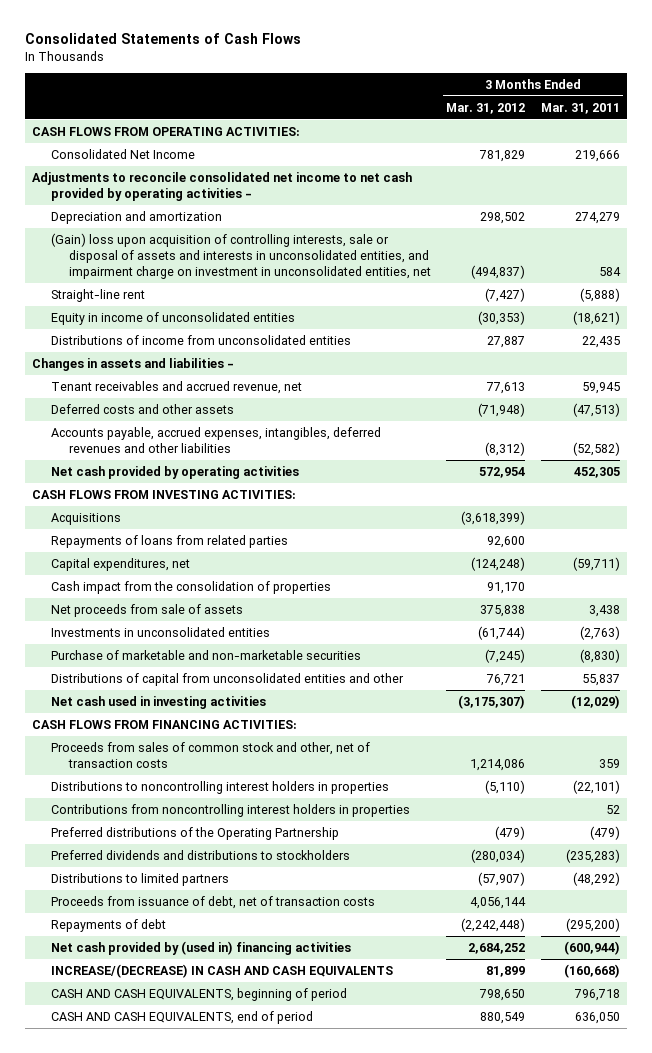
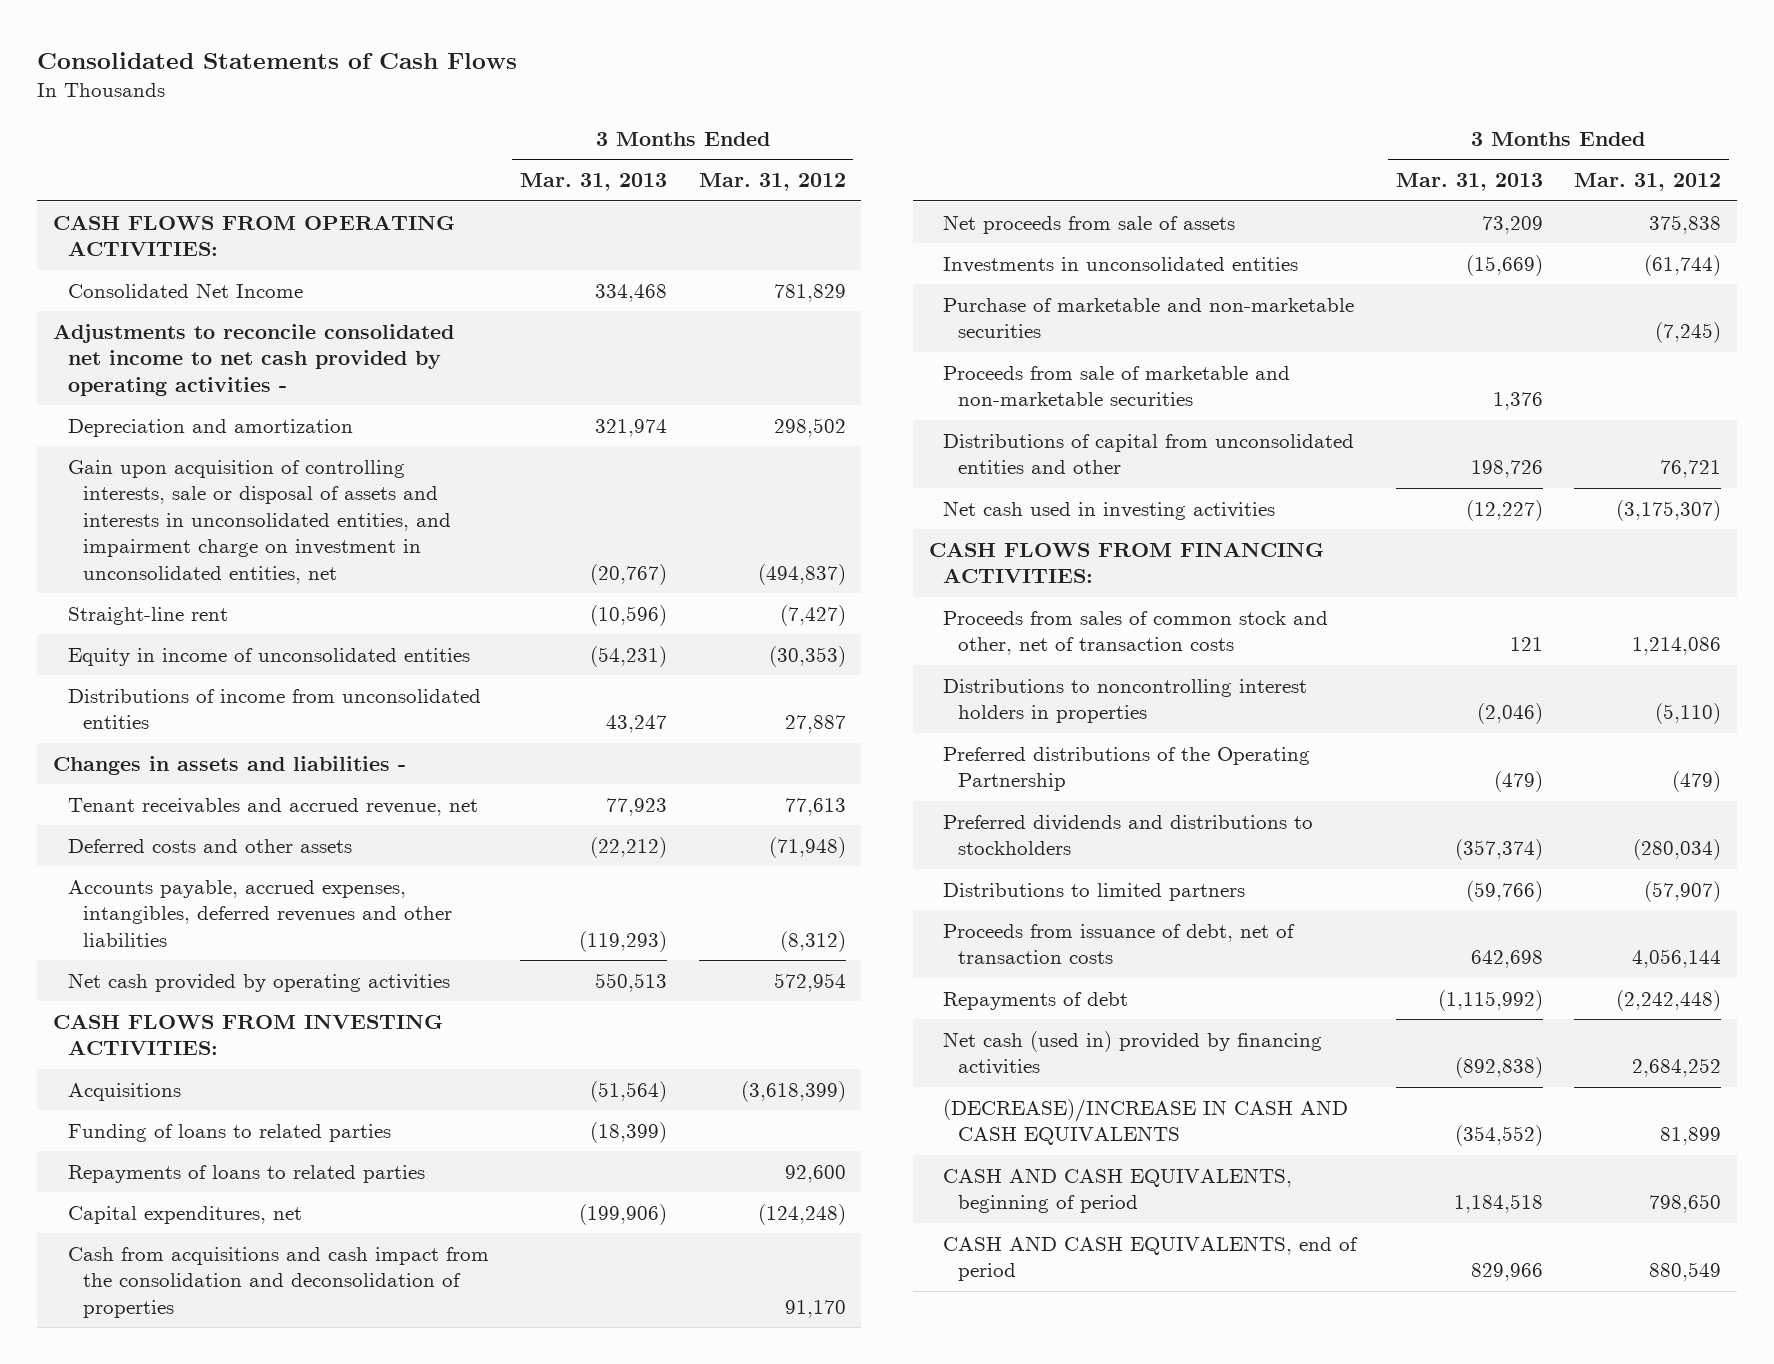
- | 3 Months Ended Mar. 31, 2012 | 3 Months Ended Mar. 31, 2011
+ | 3 Months Ended Mar. 31, 2013 | 3 Months Ended Mar. 31, 2012
- (Gain) loss upon acquisition of controlling interests, sale or disposal of assets and interests in unconsolidated entities, and impairment charge on investment in unconsolidated entities, net | (494,837) | 584
+ Gain upon acquisition of controlling interests, sale or disposal of assets and interests in unconsolidated entities, and impairment charge on investment in unconsolidated entities, net | (20,767) | (494,837)
- Repayments of loans from related parties | 92,600 |
+ Funding of loans to related parties | (18,399) |
+ Repayments of loans to related parties | | 92,600
- Cash impact from the consolidation of properties | 91,170 |
+ Cash from acquisitions and cash impact from the consolidation and deconsolidation of properties | | 91,170
+ Proceeds from sale of marketable and non-marketable securities | 1,376 |
- Contributions from noncontrolling interest holders in properties | | 52
- Net cash provided by (used in) financing activities | 2,684,252 | (600,944)
- INCREASE/(DECREASE) IN CASH AND CASH EQUIVALENTS | 81,899 | (160,668)
+ Net cash (used in) provided by financing activities | (892,838) | 2,684,252
+ (DECREASE)/INCREASE IN CASH AND CASH EQUIVALENTS | (354,552) | 81,899

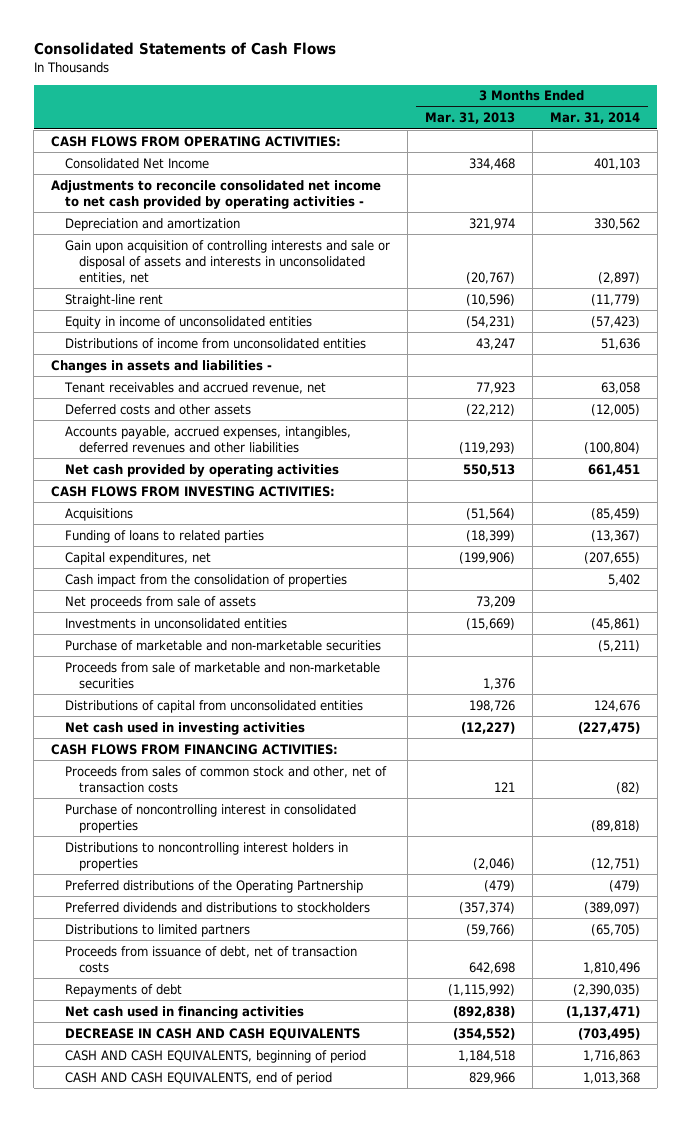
- | 3 Months Ended Mar. 31, 2013 | 3 Months Ended Mar. 31, 2012
+ | 3 Months Ended Mar. 31, 2013 | 3 Months Ended Mar. 31, 2014
- Gain upon acquisition of controlling interests, sale or disposal of assets and interests in unconsolidated entities, and impairment charge on investment in unconsolidated entities, net | (20,767) | (494,837)
+ Gain upon acquisition of controlling interests and sale or disposal of assets and interests in unconsolidated entities, net | (20,767) | (2,897)
- Repayments of loans to related parties | | 92,600
- Cash from acquisitions and cash impact from the consolidation and deconsolidation of properties | | 91,170
+ Cash impact from the consolidation of properties | | 5,402
- Distributions of capital from unconsolidated entities and other | 198,726 | 76,721
+ Distributions of capital from unconsolidated entities | 198,726 | 124,676
+ Purchase of noncontrolling interest in consolidated properties | | (89,818)
- Net cash (used in) provided by financing activities | (892,838) | 2,684,252
- (DECREASE)/INCREASE IN CASH AND CASH EQUIVALENTS | (354,552) | 81,899
+ Net cash used in financing activities | (892,838) | (1,137,471)
+ DECREASE IN CASH AND CASH EQUIVALENTS | (354,552) | (703,495)

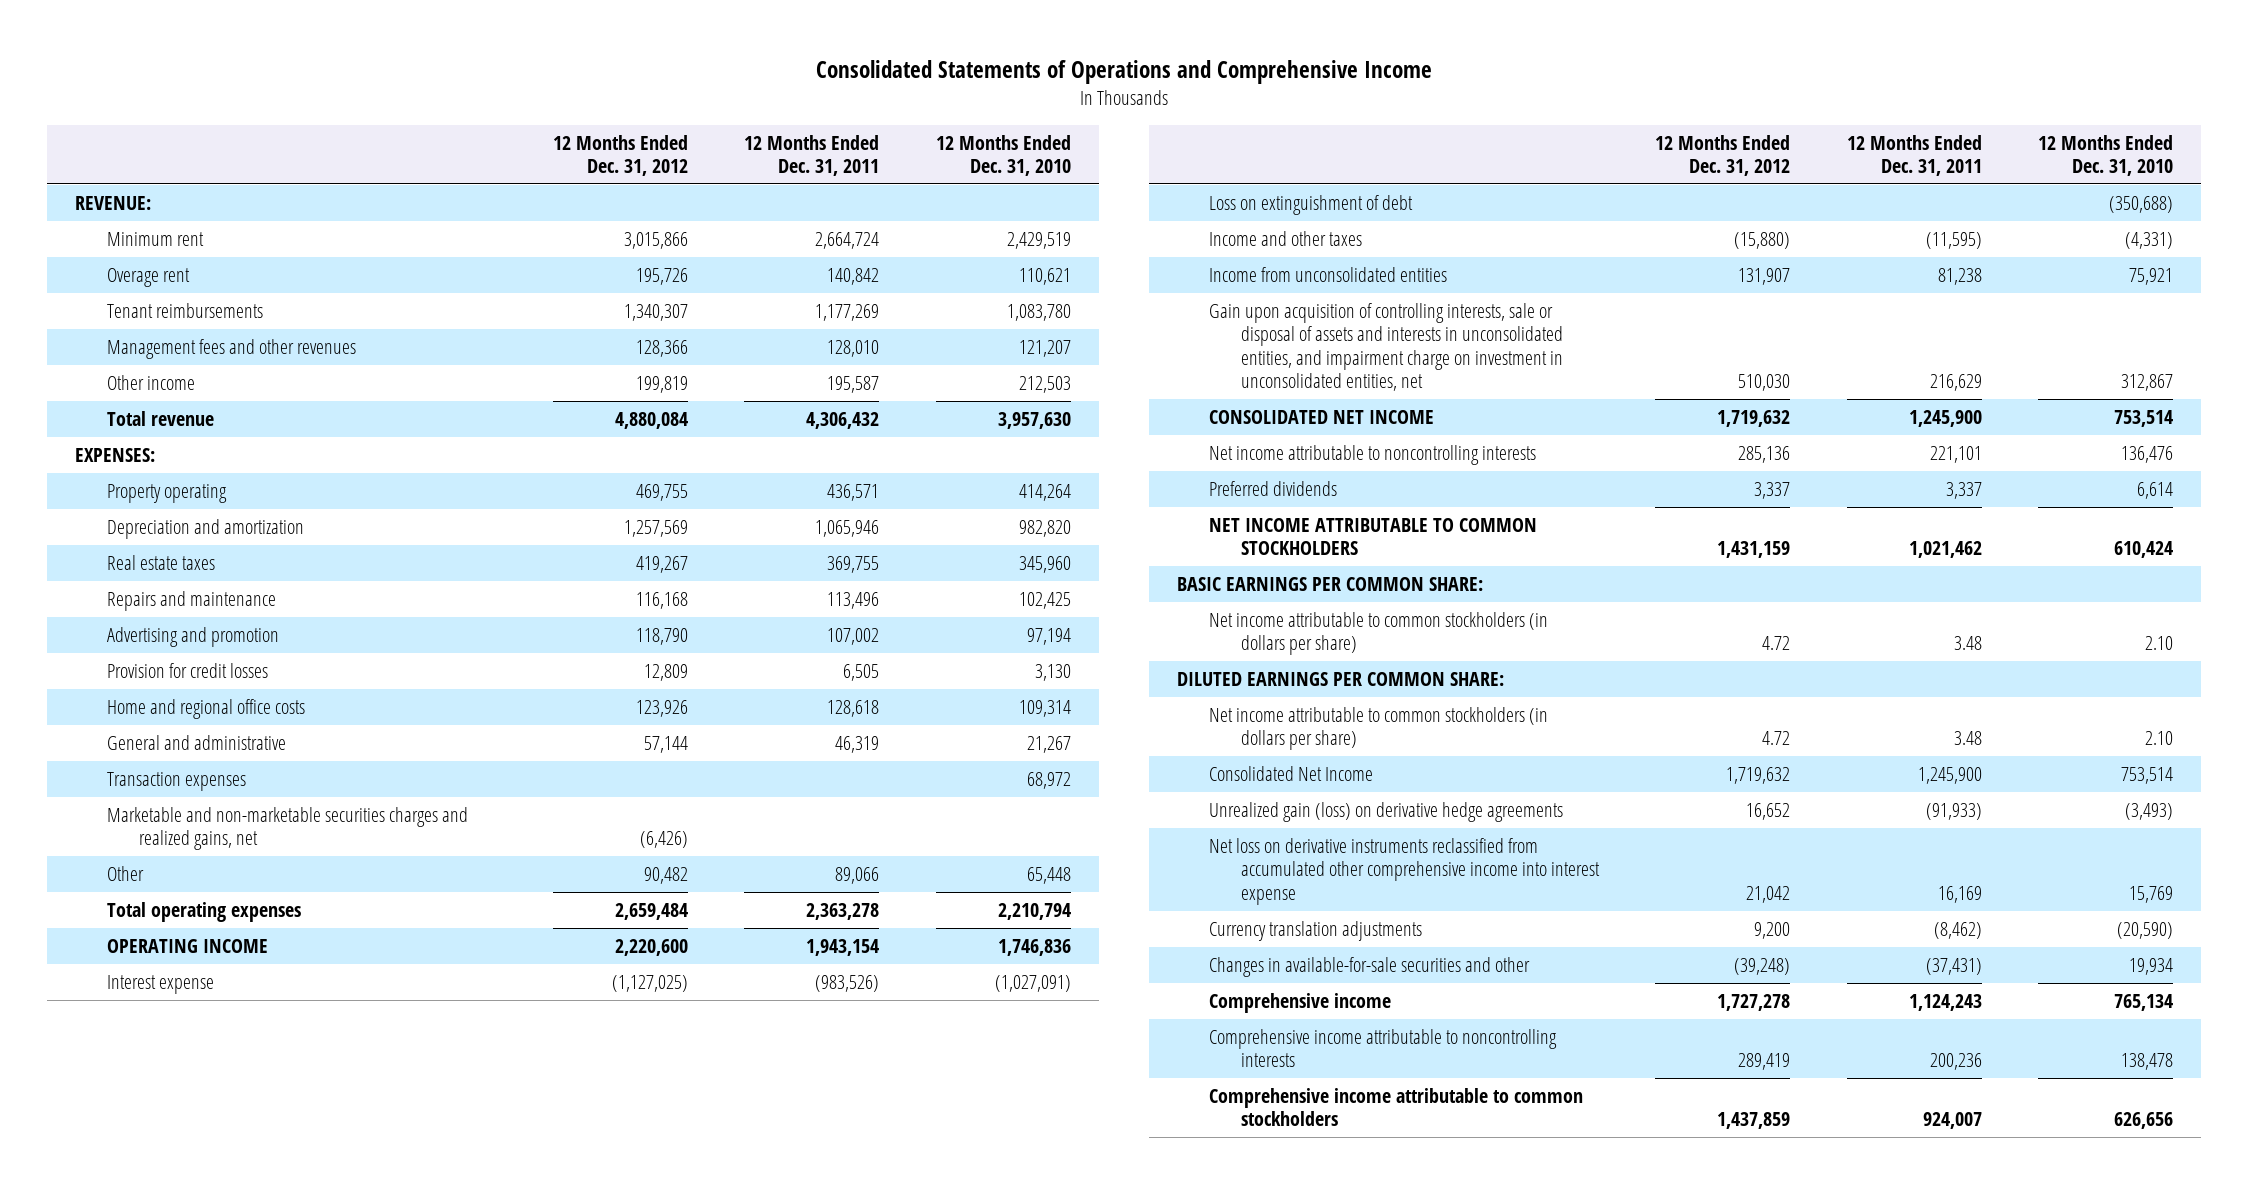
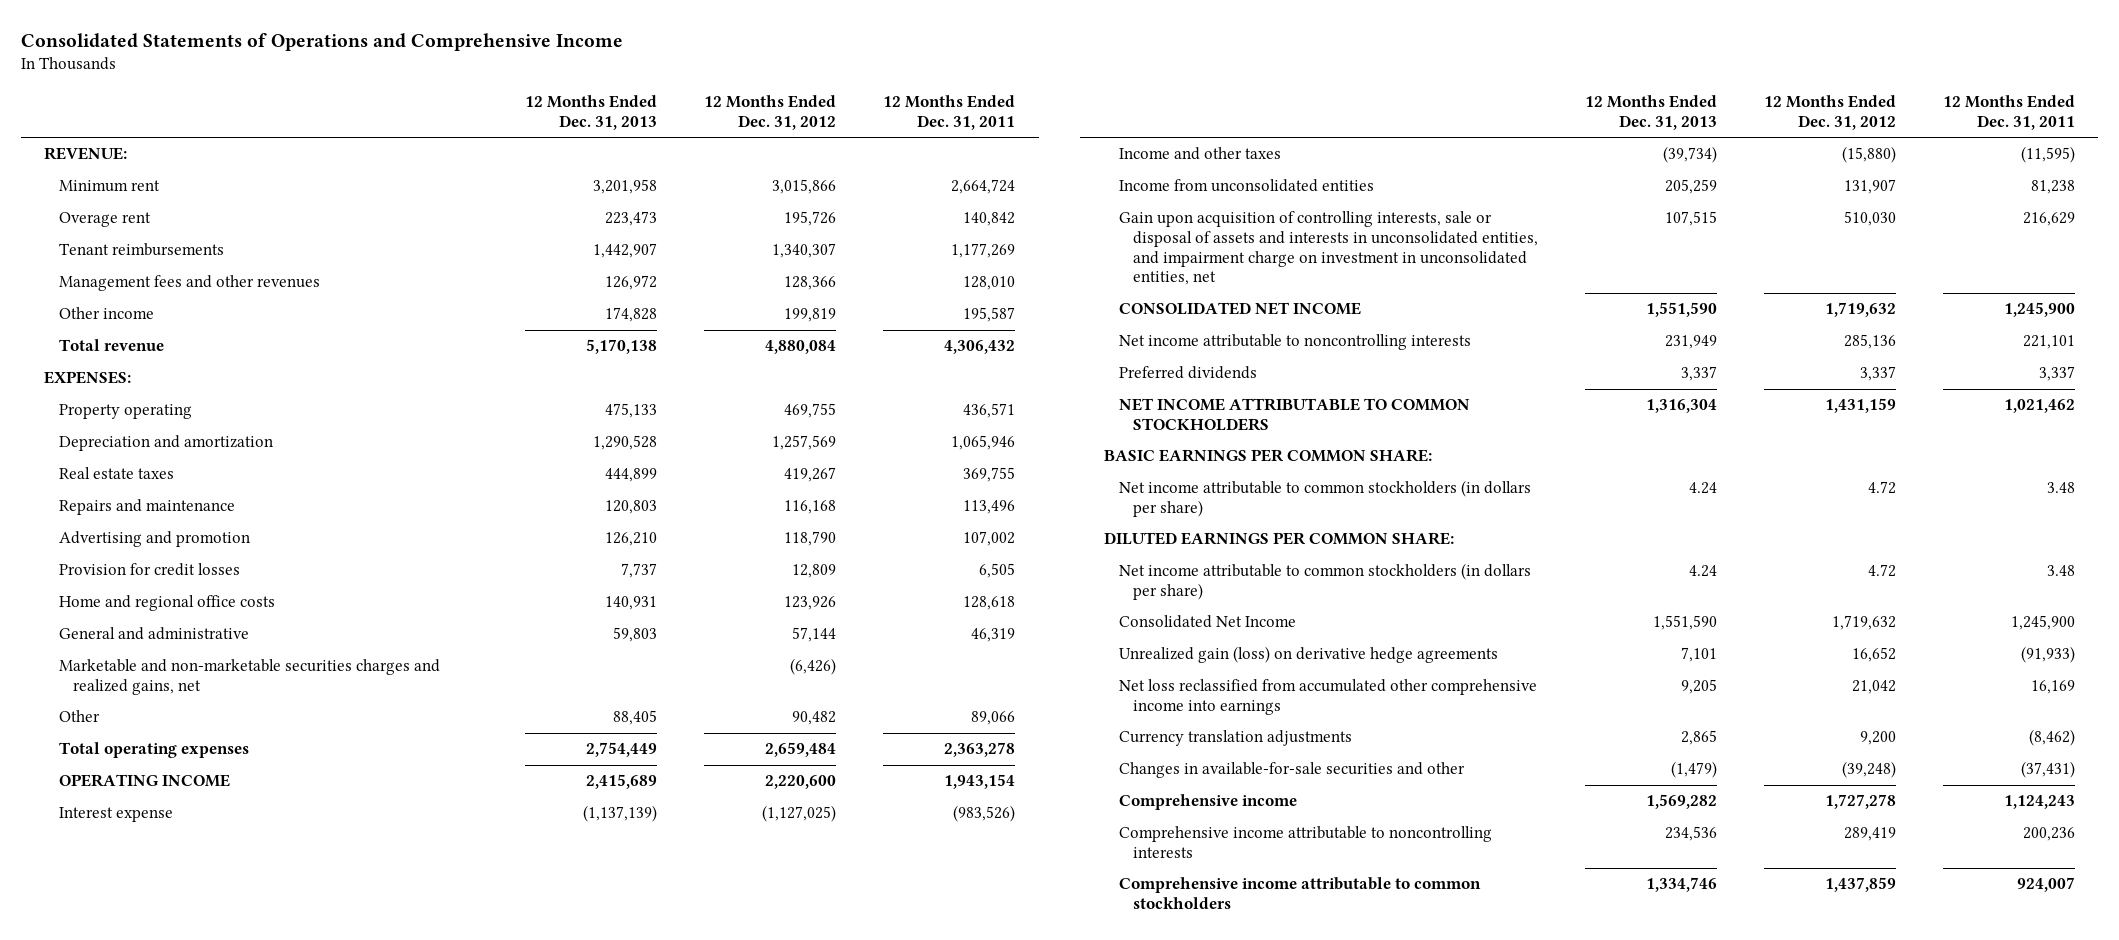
- | 12 Months Ended Dec. 31, 2012 | 12 Months Ended Dec. 31, 2011 | 12 Months Ended Dec. 31, 2010
+ | 12 Months Ended Dec. 31, 2013 | 12 Months Ended Dec. 31, 2012 | 12 Months Ended Dec. 31, 2011
- Transaction expenses | | | 68,972
- Loss on extinguishment of debt | | | (350,688)
- Net loss on derivative instruments reclassified from accumulated other comprehensive income into interest expense | 21,042 | 16,169 | 15,769
+ Net loss reclassified from accumulated other comprehensive income into earnings | 9,205 | 21,042 | 16,169

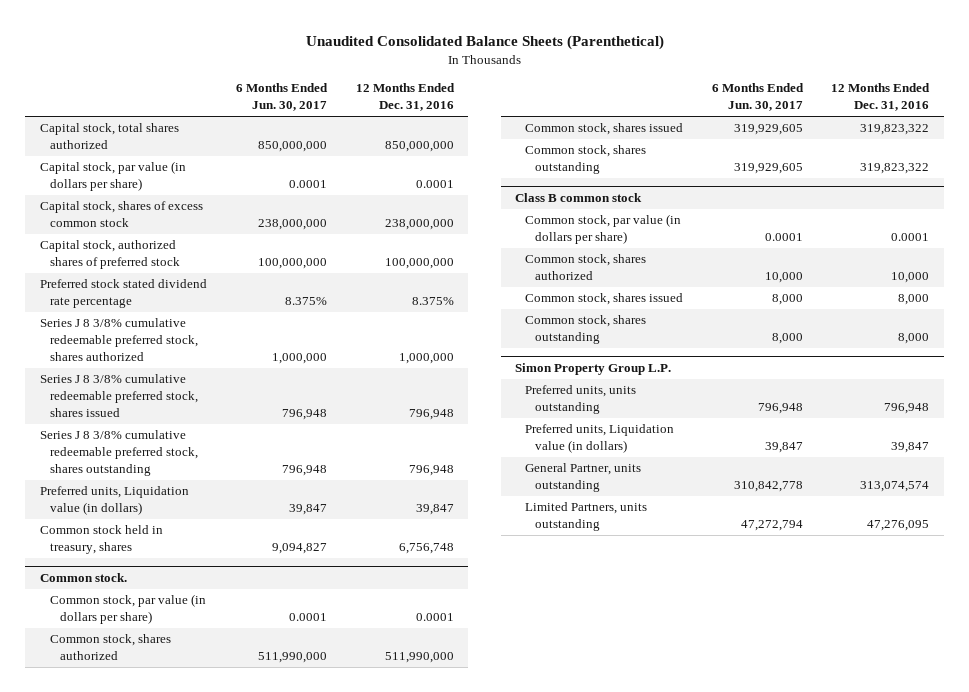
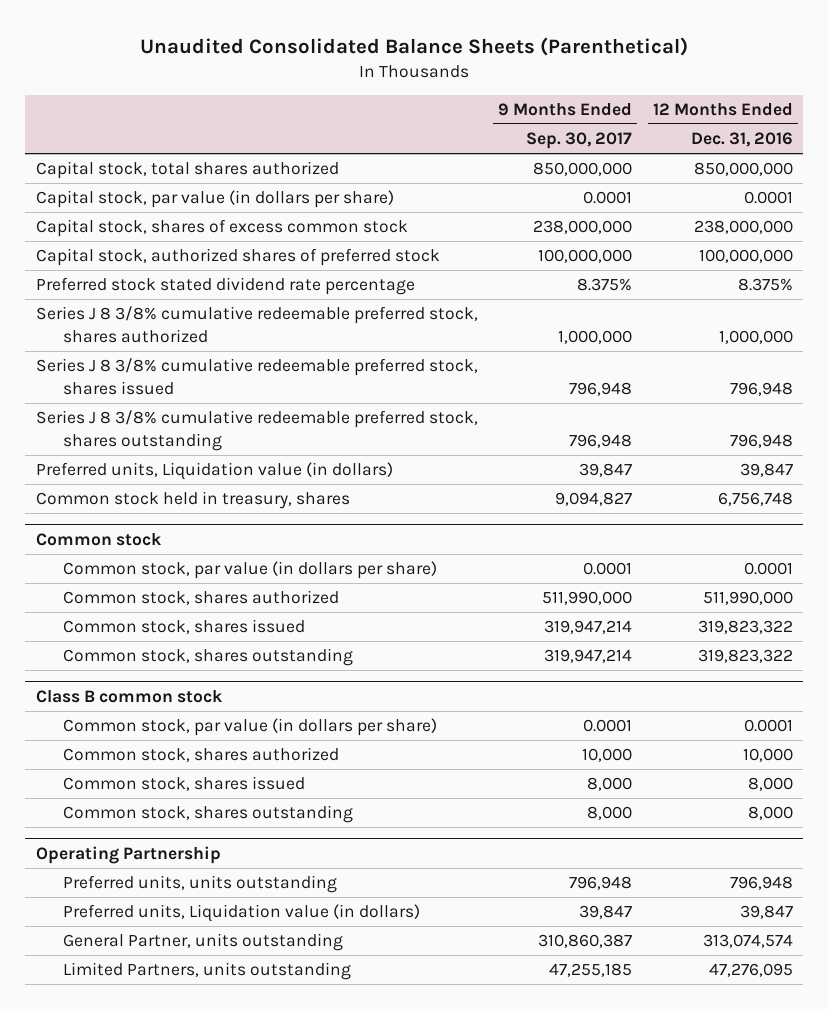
- | 6 Months Ended Jun. 30, 2017 | 12 Months Ended Dec. 31, 2016
+ | 9 Months Ended Sep. 30, 2017 | 12 Months Ended Dec. 31, 2016
- Common stock.
+ Common stock
- Simon Property Group L.P.
+ Operating Partnership

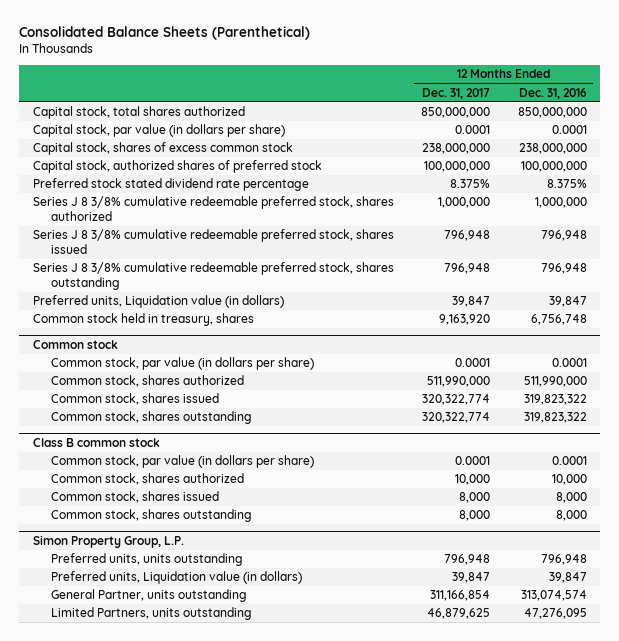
- Unaudited Consolidated Balance Sheets (Parenthetical)
+ Consolidated Balance Sheets (Parenthetical)
- | 9 Months Ended Sep. 30, 2017 | 12 Months Ended Dec. 31, 2016
+ | 12 Months Ended Dec. 31, 2017 | 12 Months Ended Dec. 31, 2016
- Operating Partnership
+ Simon Property Group, L.P.

